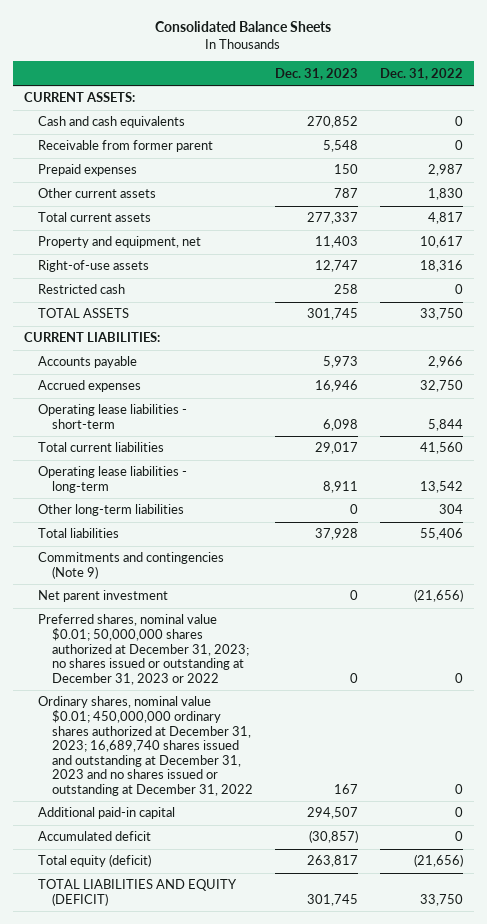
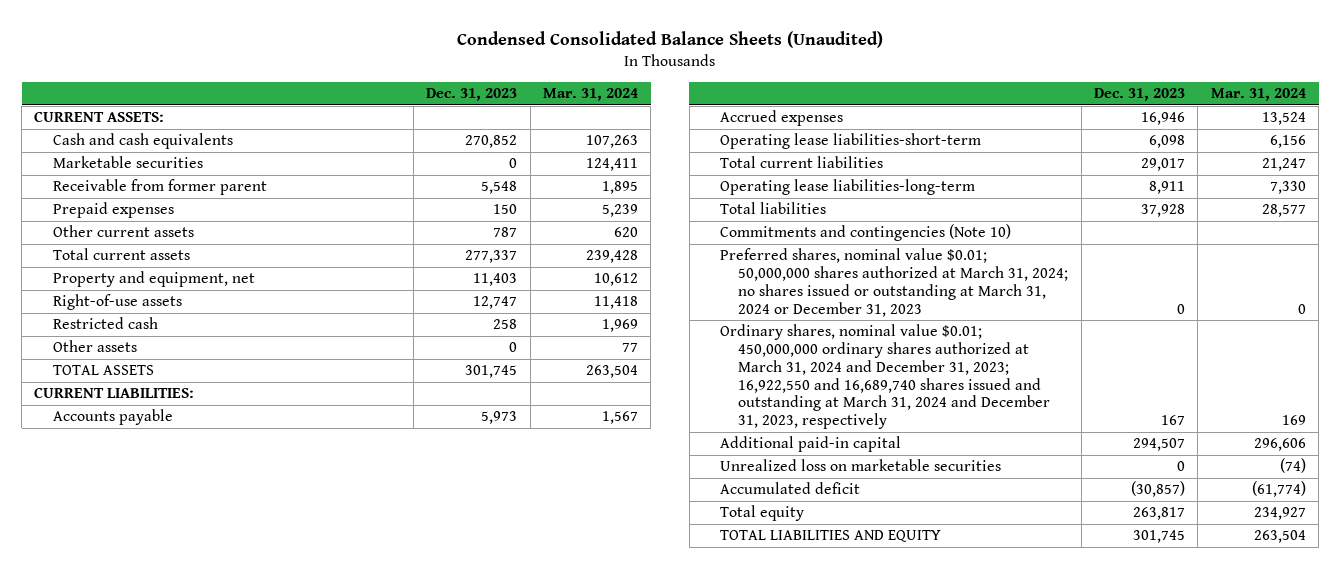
- Consolidated Balance Sheets
+ Condensed Consolidated Balance Sheets (Unaudited)
- | Dec. 31, 2023 | Dec. 31, 2022
+ | Dec. 31, 2023 | Mar. 31, 2024
+ Marketable securities | 0 | 124,411
+ Other assets | 0 | 77
- Operating lease liabilities - short-term | 6,098 | 5,844
+ Operating lease liabilities-short-term | 6,098 | 6,156
- Operating lease liabilities - long-term | 8,911 | 13,542
- Other long-term liabilities | 0 | 304
+ Operating lease liabilities-long-term | 8,911 | 7,330
- Commitments and contingencies (Note 9)
- Net parent investment | 0 | (21,656)
- Preferred shares, nominal value $0.01; 50,000,000 shares authorized at December 31, 2023; no shares issued or outstanding at December 31, 2023 or 2022 | 0 | 0
- Ordinary shares, nominal value $0.01; 450,000,000 ordinary shares authorized at December 31, 2023; 16,689,740 shares issued and outstanding at December 31, 2023 and no shares issued or outstanding at December 31, 2022 | 167 | 0
+ Commitments and contingencies (Note 10)
+ Preferred shares, nominal value $0.01; 50,000,000 shares authorized at March 31, 2024; no shares issued or outstanding at March 31, 2024 or December 31, 2023 | 0 | 0
+ Ordinary shares, nominal value $0.01; 450,000,000 ordinary shares authorized at March 31, 2024 and December 31, 2023; 16,922,550 and 16,689,740 shares issued and outstanding at March 31, 2024 and December 31, 2023, respectively | 167 | 169
+ Unrealized loss on marketable securities | 0 | (74)
- Total equity (deficit) | 263,817 | (21,656)
- TOTAL LIABILITIES AND EQUITY (DEFICIT) | 301,745 | 33,750
+ Total equity | 263,817 | 234,927
+ TOTAL LIABILITIES AND EQUITY | 301,745 | 263,504

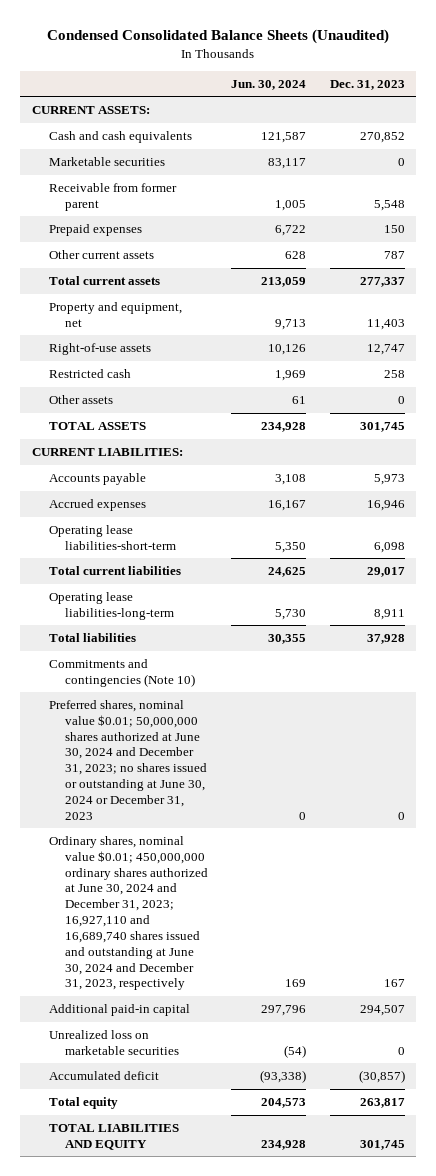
- | Dec. 31, 2023 | Mar. 31, 2024
+ | Jun. 30, 2024 | Dec. 31, 2023
- Preferred shares, nominal value $0.01; 50,000,000 shares authorized at March 31, 2024; no shares issued or outstanding at March 31, 2024 or December 31, 2023 | 0 | 0
- Ordinary shares, nominal value $0.01; 450,000,000 ordinary shares authorized at March 31, 2024 and December 31, 2023; 16,922,550 and 16,689,740 shares issued and outstanding at March 31, 2024 and December 31, 2023, respectively | 167 | 169
+ Preferred shares, nominal value $0.01; 50,000,000 shares authorized at June 30, 2024 and December 31, 2023; no shares issued or outstanding at June 30, 2024 or December 31, 2023 | 0 | 0
+ Ordinary shares, nominal value $0.01; 450,000,000 ordinary shares authorized at June 30, 2024 and December 31, 2023; 16,927,110 and 16,689,740 shares issued and outstanding at June 30, 2024 and December 31, 2023, respectively | 169 | 167

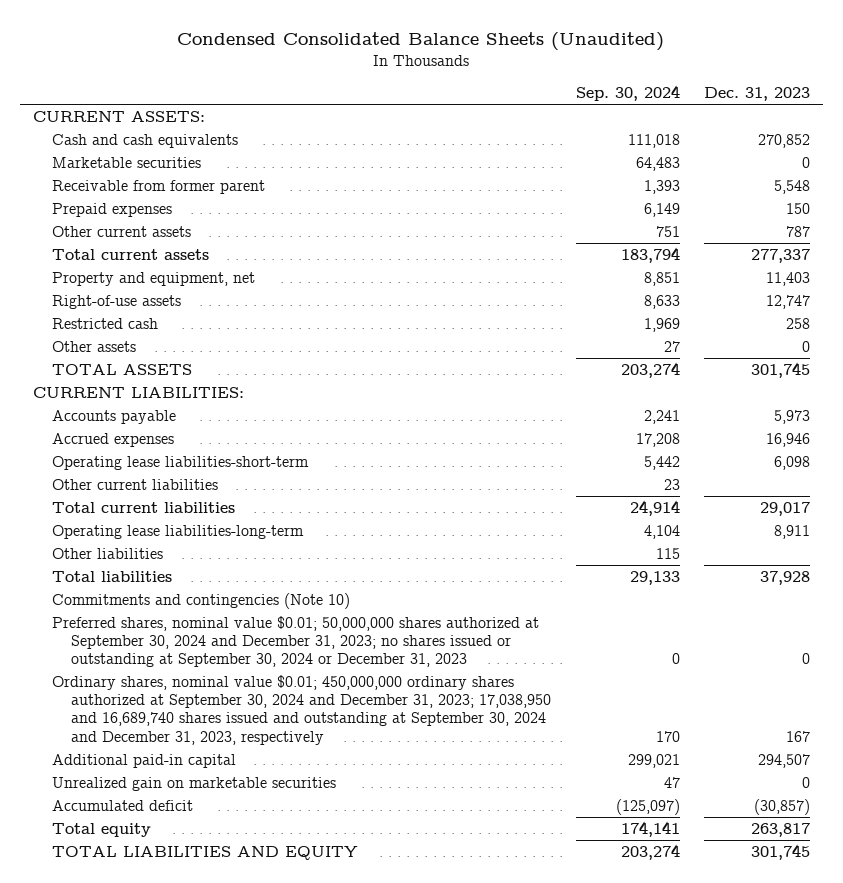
- | Jun. 30, 2024 | Dec. 31, 2023
+ | Sep. 30, 2024 | Dec. 31, 2023
+ Other current liabilities | 23 |
+ Other liabilities | 115 |
- Preferred shares, nominal value $0.01; 50,000,000 shares authorized at June 30, 2024 and December 31, 2023; no shares issued or outstanding at June 30, 2024 or December 31, 2023 | 0 | 0
- Ordinary shares, nominal value $0.01; 450,000,000 ordinary shares authorized at June 30, 2024 and December 31, 2023; 16,927,110 and 16,689,740 shares issued and outstanding at June 30, 2024 and December 31, 2023, respectively | 169 | 167
+ Preferred shares, nominal value $0.01; 50,000,000 shares authorized at September 30, 2024 and December 31, 2023; no shares issued or outstanding at September 30, 2024 or December 31, 2023 | 0 | 0
+ Ordinary shares, nominal value $0.01; 450,000,000 ordinary shares authorized at September 30, 2024 and December 31, 2023; 17,038,950 and 16,689,740 shares issued and outstanding at September 30, 2024 and December 31, 2023, respectively | 170 | 167
- Unrealized loss on marketable securities | (54) | 0
+ Unrealized gain on marketable securities | 47 | 0

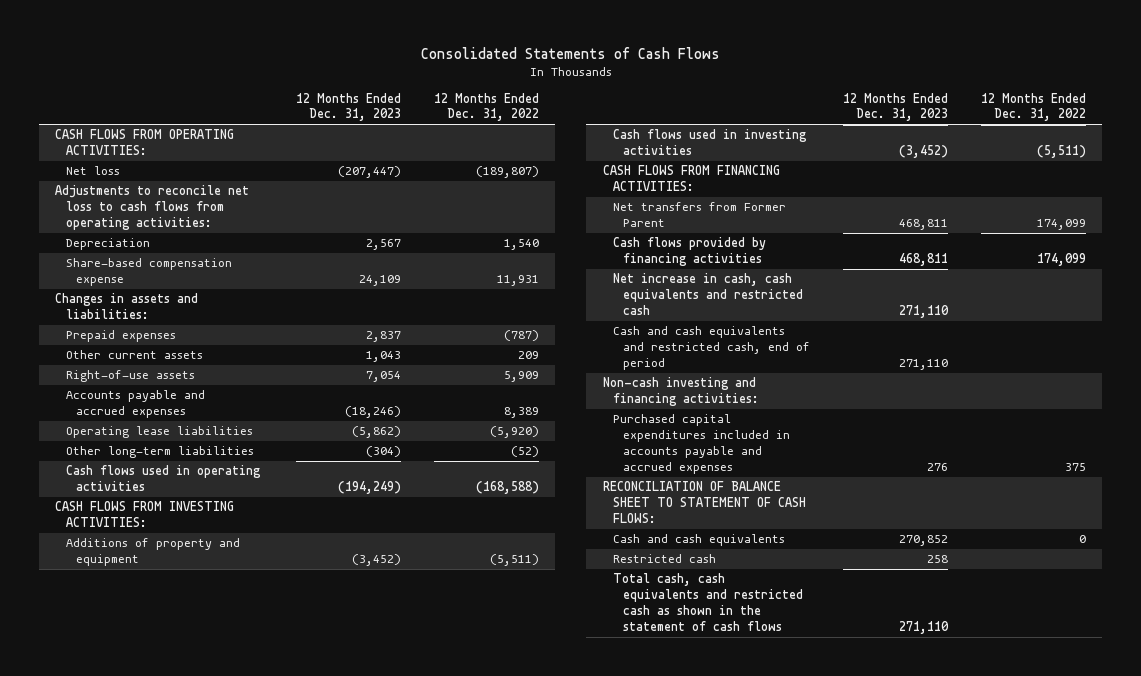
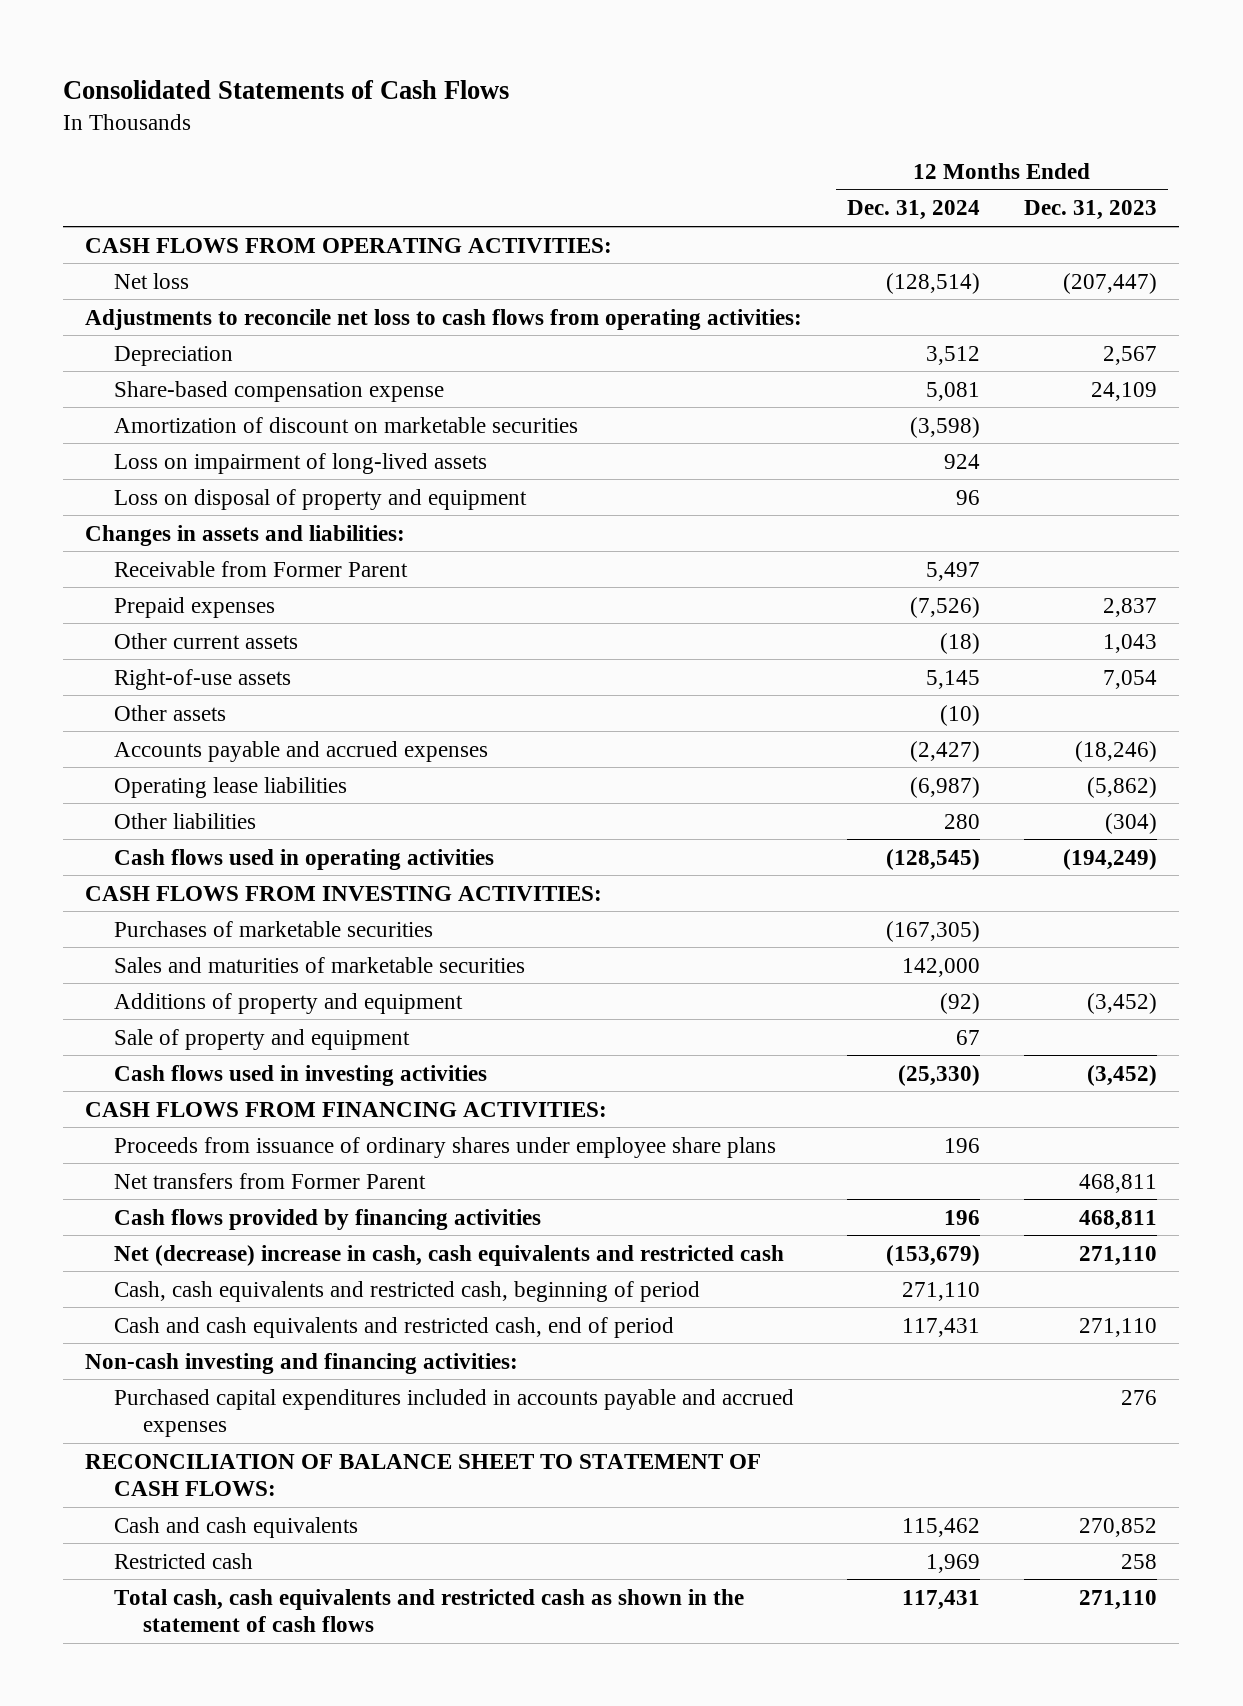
- | 12 Months Ended Dec. 31, 2023 | 12 Months Ended Dec. 31, 2022
+ | 12 Months Ended Dec. 31, 2024 | 12 Months Ended Dec. 31, 2023
+ Amortization of discount on marketable securities | (3,598) |
+ Loss on impairment of long-lived assets | 924 |
+ Loss on disposal of property and equipment | 96 |
+ Receivable from Former Parent | 5,497 |
+ Other assets | (10) |
- Other long-term liabilities | (304) | (52)
+ Other liabilities | 280 | (304)
+ Purchases of marketable securities | (167,305) |
+ Sales and maturities of marketable securities | 142,000 |
+ Sale of property and equipment | 67 |
+ Proceeds from issuance of ordinary shares under employee share plans | 196 |
- Net increase in cash, cash equivalents and restricted cash | 271,110 |
+ Net (decrease) increase in cash, cash equivalents and restricted cash | (153,679) | 271,110
+ Cash, cash equivalents and restricted cash, beginning of period | 271,110 |

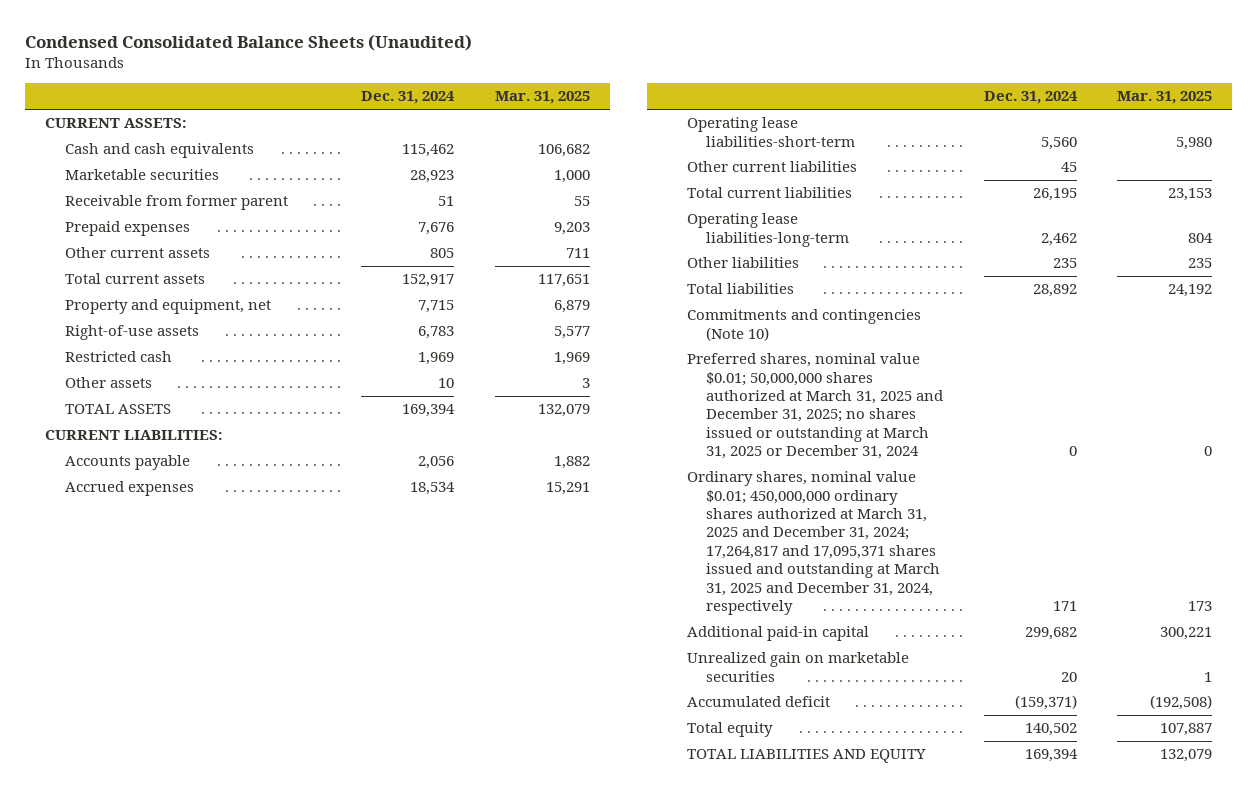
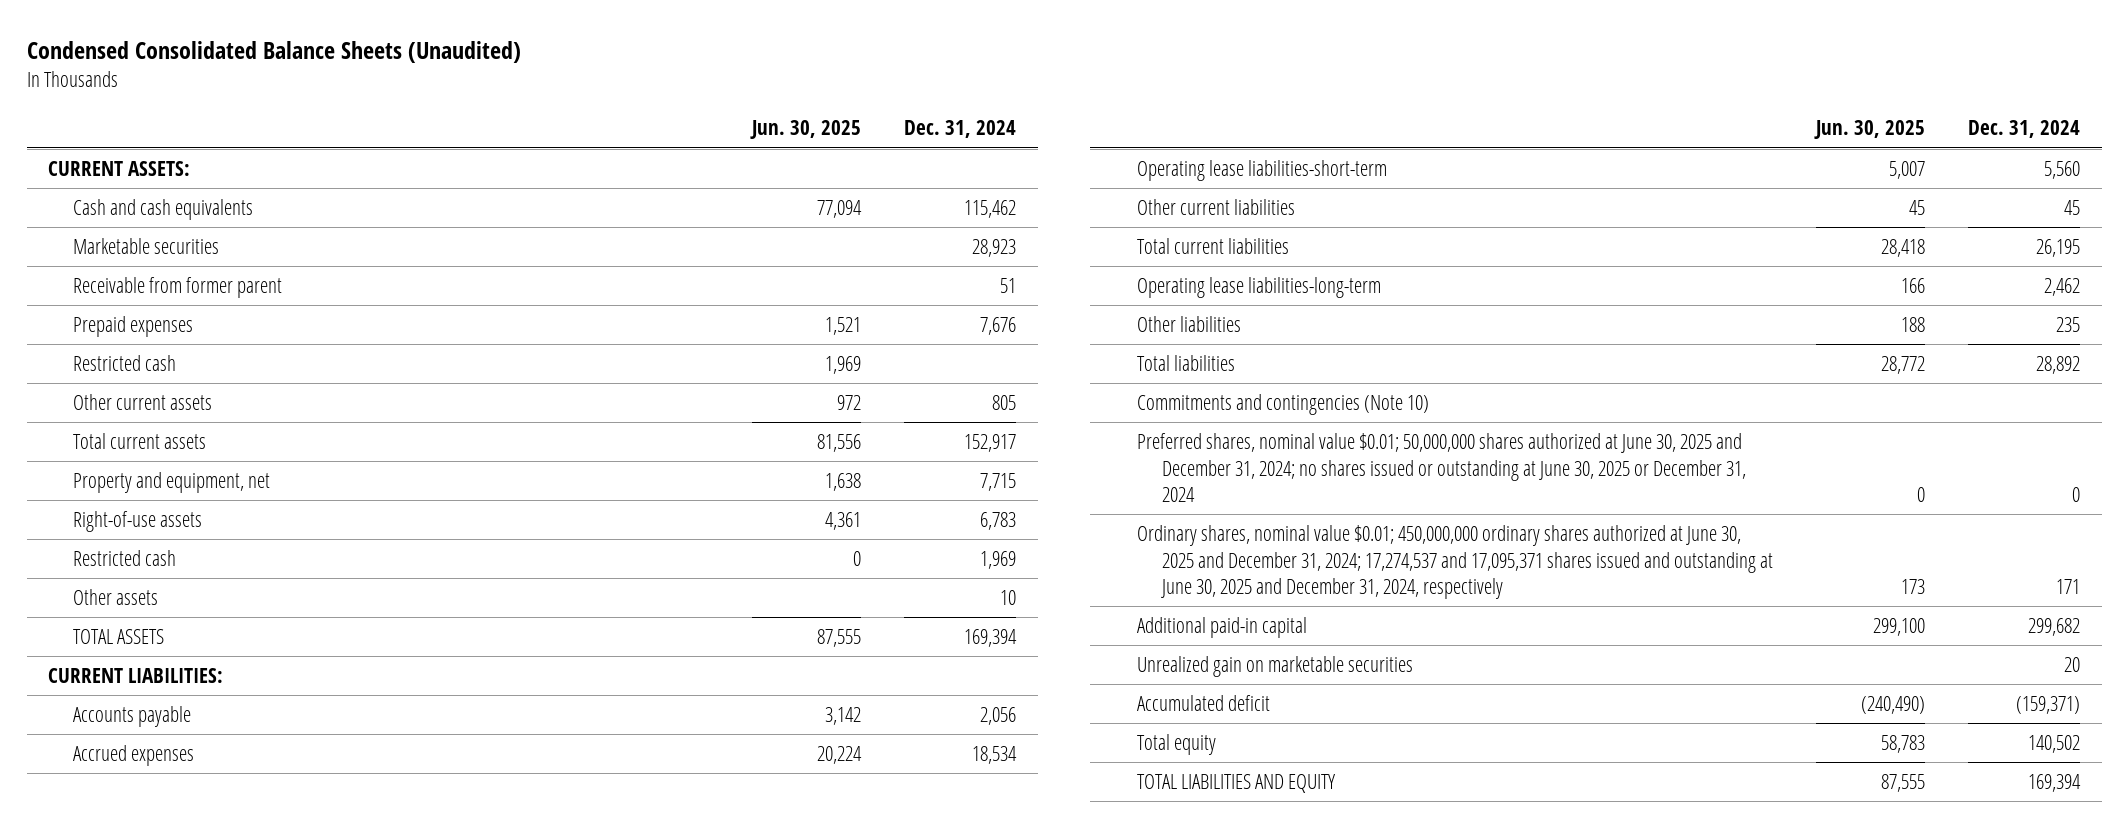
- | Dec. 31, 2024 | Mar. 31, 2025
+ | Jun. 30, 2025 | Dec. 31, 2024
+ Restricted cash | 1,969 |
- Preferred shares, nominal value $0.01; 50,000,000 shares authorized at March 31, 2025 and December 31, 2025; no shares issued or outstanding at March 31, 2025 or December 31, 2024 | 0 | 0
- Ordinary shares, nominal value $0.01; 450,000,000 ordinary shares authorized at March 31, 2025 and December 31, 2024; 17,264,817 and 17,095,371 shares issued and outstanding at March 31, 2025 and December 31, 2024, respectively | 171 | 173
+ Preferred shares, nominal value $0.01; 50,000,000 shares authorized at June 30, 2025 and December 31, 2024; no shares issued or outstanding at June 30, 2025 or December 31, 2024 | 0 | 0
+ Ordinary shares, nominal value $0.01; 450,000,000 ordinary shares authorized at June 30, 2025 and December 31, 2024; 17,274,537 and 17,095,371 shares issued and outstanding at June 30, 2025 and December 31, 2024, respectively | 173 | 171

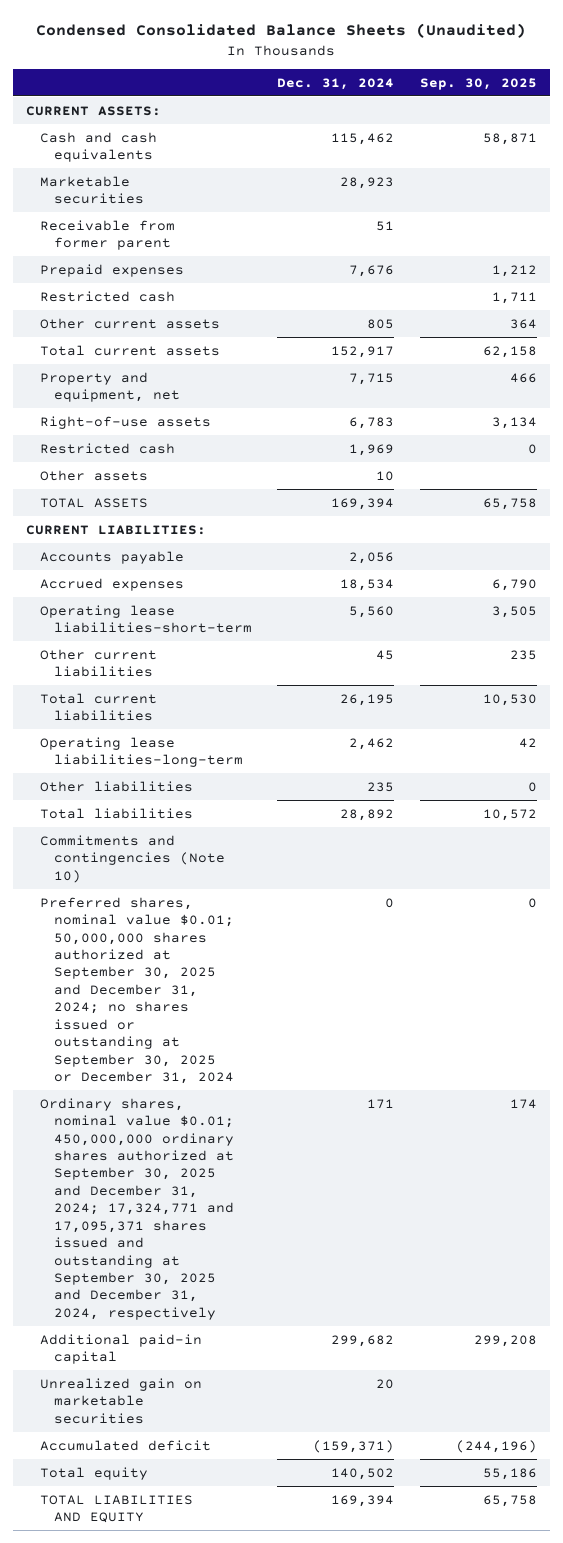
- | Jun. 30, 2025 | Dec. 31, 2024
+ | Dec. 31, 2024 | Sep. 30, 2025
- Preferred shares, nominal value $0.01; 50,000,000 shares authorized at June 30, 2025 and December 31, 2024; no shares issued or outstanding at June 30, 2025 or December 31, 2024 | 0 | 0
- Ordinary shares, nominal value $0.01; 450,000,000 ordinary shares authorized at June 30, 2025 and December 31, 2024; 17,274,537 and 17,095,371 shares issued and outstanding at June 30, 2025 and December 31, 2024, respectively | 173 | 171
+ Preferred shares, nominal value $0.01; 50,000,000 shares authorized at September 30, 2025 and December 31, 2024; no shares issued or outstanding at September 30, 2025 or December 31, 2024 | 0 | 0
+ Ordinary shares, nominal value $0.01; 450,000,000 ordinary shares authorized at September 30, 2025 and December 31, 2024; 17,324,771 and 17,095,371 shares issued and outstanding at September 30, 2025 and December 31, 2024, respectively | 171 | 174

